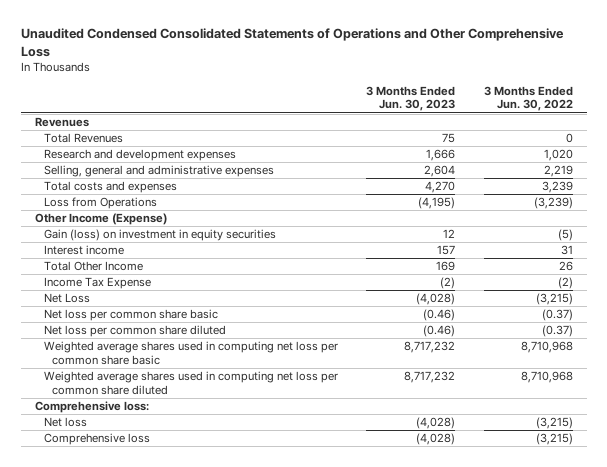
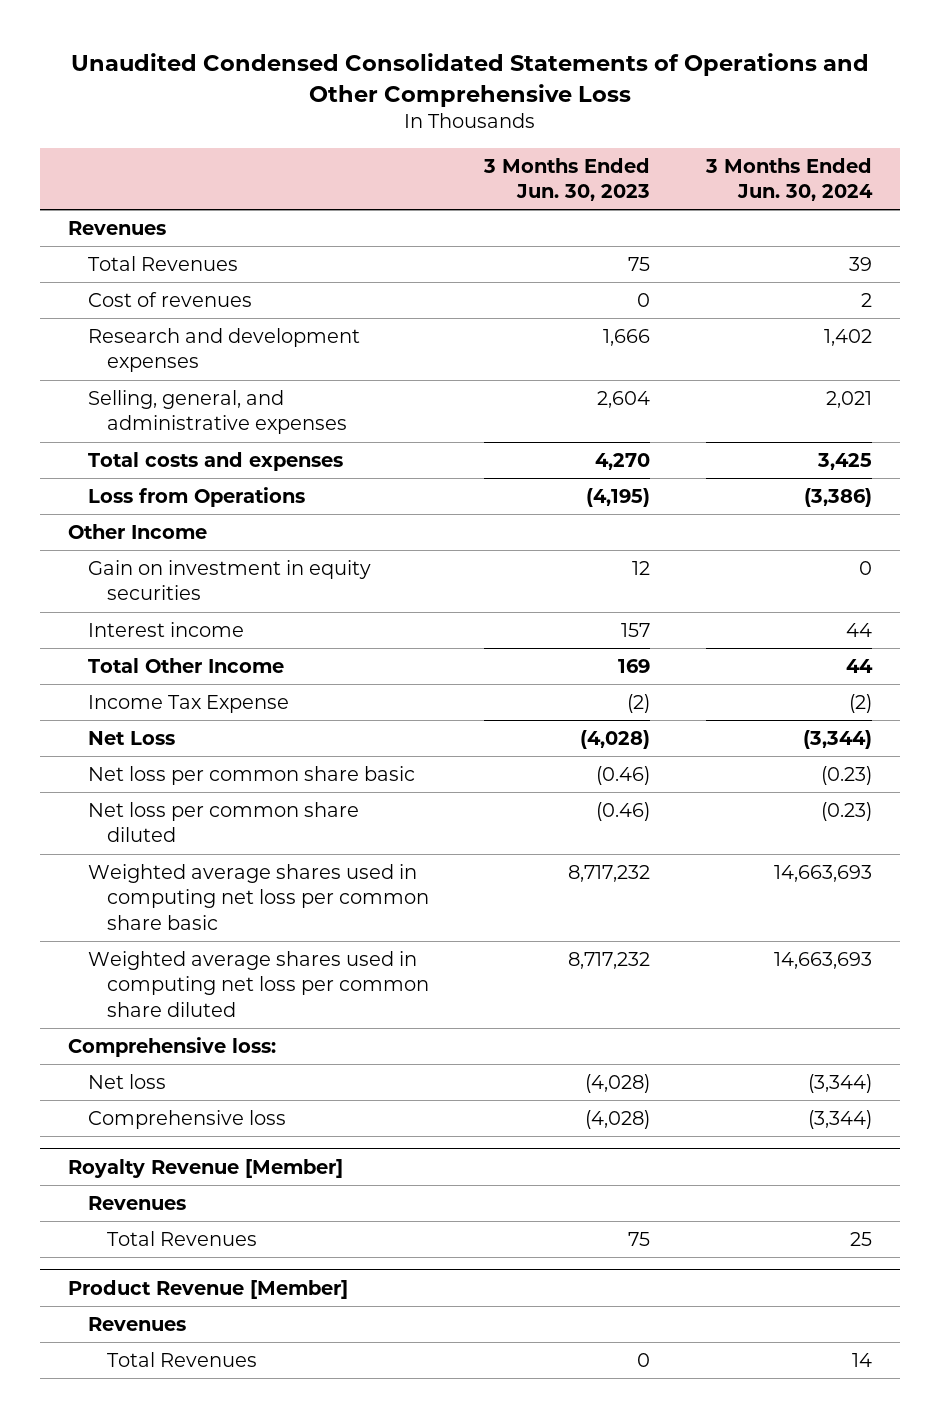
- | 3 Months Ended Jun. 30, 2023 | 3 Months Ended Jun. 30, 2022
+ | 3 Months Ended Jun. 30, 2023 | 3 Months Ended Jun. 30, 2024
+ Cost of revenues | 0 | 2
- Selling, general and administrative expenses | 2,604 | 2,219
+ Selling, general, and administrative expenses | 2,604 | 2,021
- Other Income (Expense)
- Gain (loss) on investment in equity securities | 12 | (5)
+ Other Income
+ Gain on investment in equity securities | 12 | 0
+ Royalty Revenue [Member]
+ Revenues
+ Total Revenues | 75 | 25
+ Product Revenue [Member]
+ Revenues
+ Total Revenues | 0 | 14

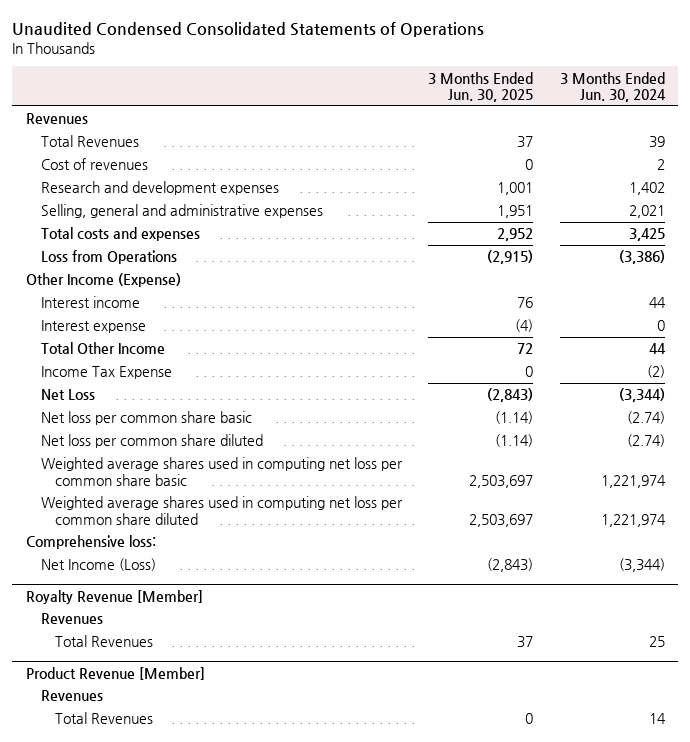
- Unaudited Condensed Consolidated Statements of Operations and Other Comprehensive Loss
+ Unaudited Condensed Consolidated Statements of Operations
- | 3 Months Ended Jun. 30, 2023 | 3 Months Ended Jun. 30, 2024
+ | 3 Months Ended Jun. 30, 2025 | 3 Months Ended Jun. 30, 2024
- Selling, general, and administrative expenses | 2,604 | 2,021
+ Selling, general and administrative expenses | 1,951 | 2,021
- Other Income
- Gain on investment in equity securities | 12 | 0
+ Other Income (Expense)
+ Interest expense | (4) | 0
- Net loss per common share basic | (0.46) | (0.23)
- Net loss per common share diluted | (0.46) | (0.23)
- Weighted average shares used in computing net loss per common share basic | 8,717,232 | 14,663,693
- Weighted average shares used in computing net loss per common share diluted | 8,717,232 | 14,663,693
+ Net loss per common share basic | (1.14) | (2.74)
+ Net loss per common share diluted | (1.14) | (2.74)
+ Weighted average shares used in computing net loss per common share basic | 2,503,697 | 1,221,974
+ Weighted average shares used in computing net loss per common share diluted | 2,503,697 | 1,221,974
- Net loss | (4,028) | (3,344)
- Comprehensive loss | (4,028) | (3,344)
+ Net Income (Loss) | (2,843) | (3,344)

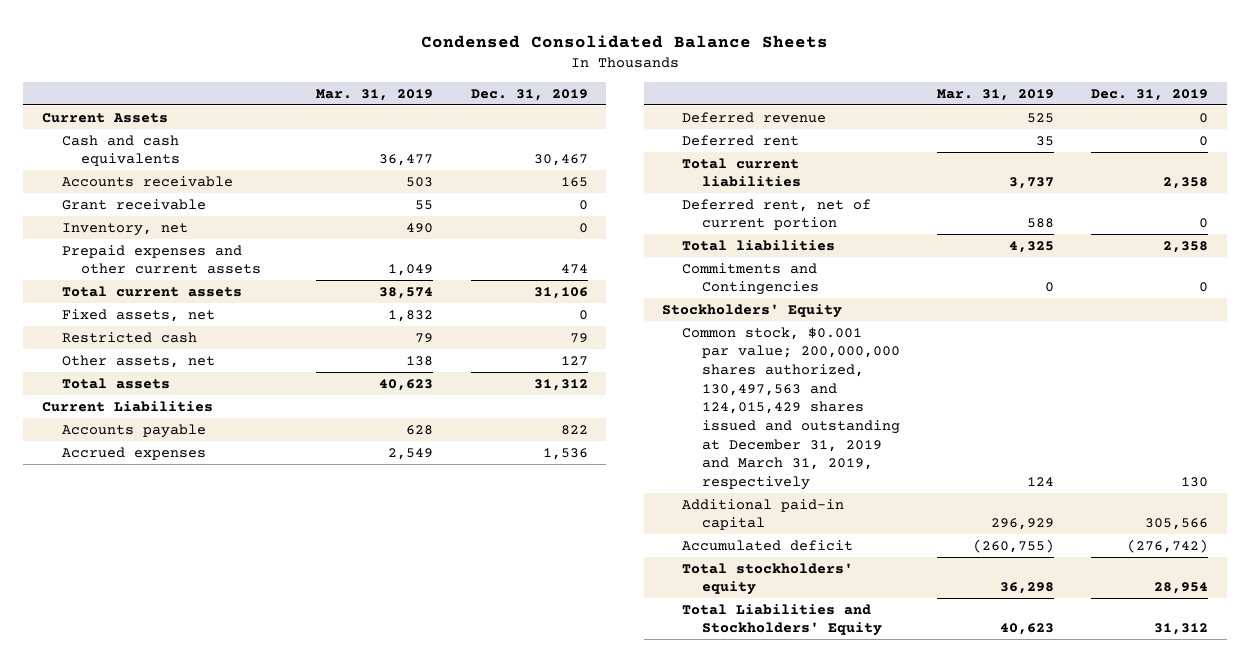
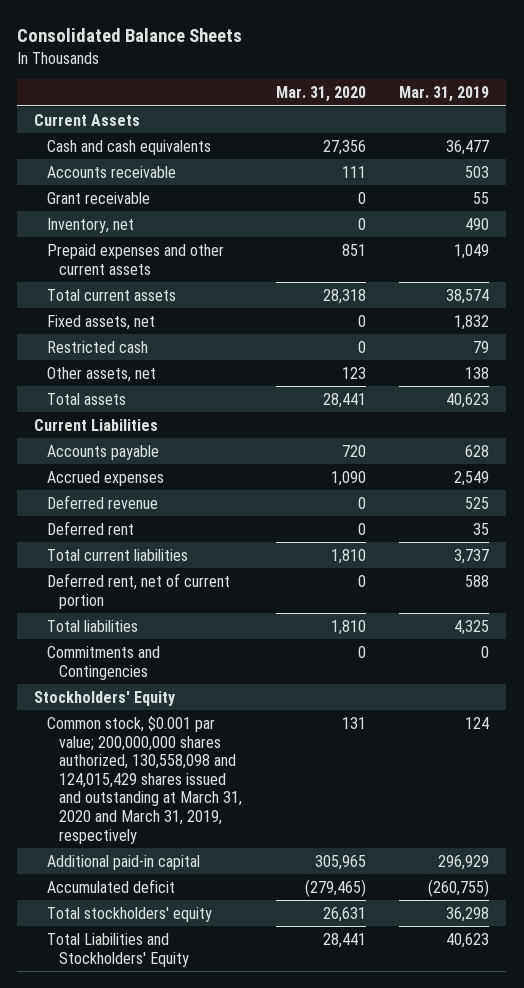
- Condensed Consolidated Balance Sheets
+ Consolidated Balance Sheets
- | Mar. 31, 2019 | Dec. 31, 2019
+ | Mar. 31, 2020 | Mar. 31, 2019
- Common stock, $0.001 par value; 200,000,000 shares authorized, 130,497,563 and 124,015,429 shares issued and outstanding at December 31, 2019 and March 31, 2019, respectively | 124 | 130
+ Common stock, $0.001 par value; 200,000,000 shares authorized, 130,558,098 and 124,015,429 shares issued and outstanding at March 31, 2020 and March 31, 2019, respectively | 131 | 124

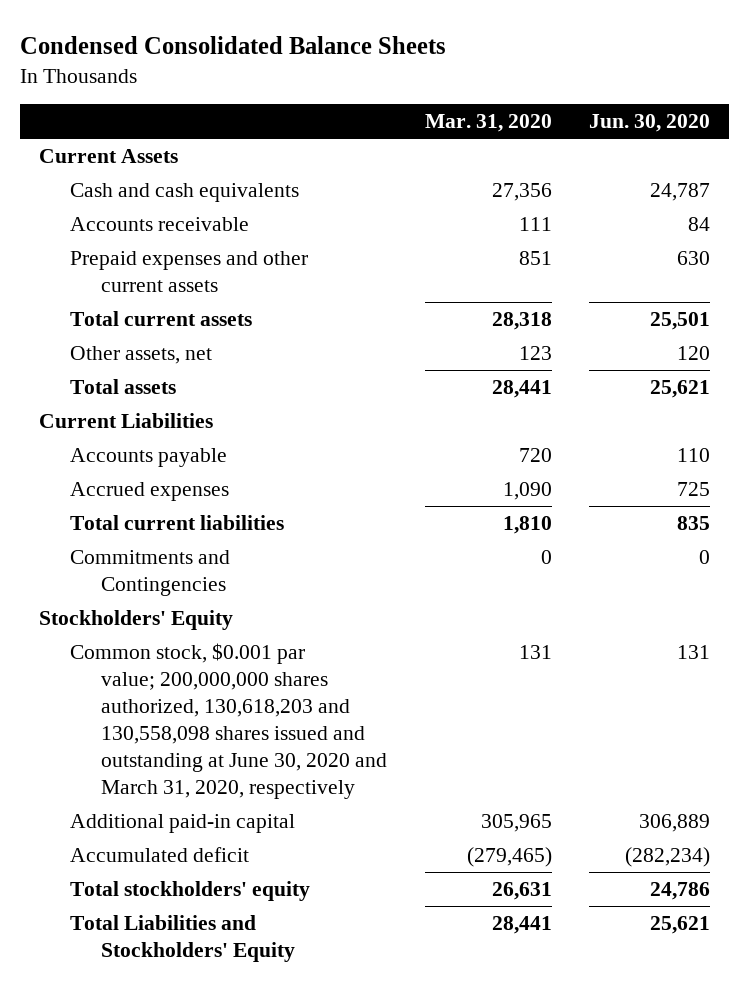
- Consolidated Balance Sheets
+ Condensed Consolidated Balance Sheets
- | Mar. 31, 2020 | Mar. 31, 2019
+ | Mar. 31, 2020 | Jun. 30, 2020
- Grant receivable | 0 | 55
- Inventory, net | 0 | 490
- Fixed assets, net | 0 | 1,832
- Restricted cash | 0 | 79
- Deferred revenue | 0 | 525
- Deferred rent | 0 | 35
- Deferred rent, net of current portion | 0 | 588
- Total liabilities | 1,810 | 4,325
- Common stock, $0.001 par value; 200,000,000 shares authorized, 130,558,098 and 124,015,429 shares issued and outstanding at March 31, 2020 and March 31, 2019, respectively | 131 | 124
+ Common stock, $0.001 par value; 200,000,000 shares authorized, 130,618,203 and 130,558,098 shares issued and outstanding at June 30, 2020 and March 31, 2020, respectively | 131 | 131

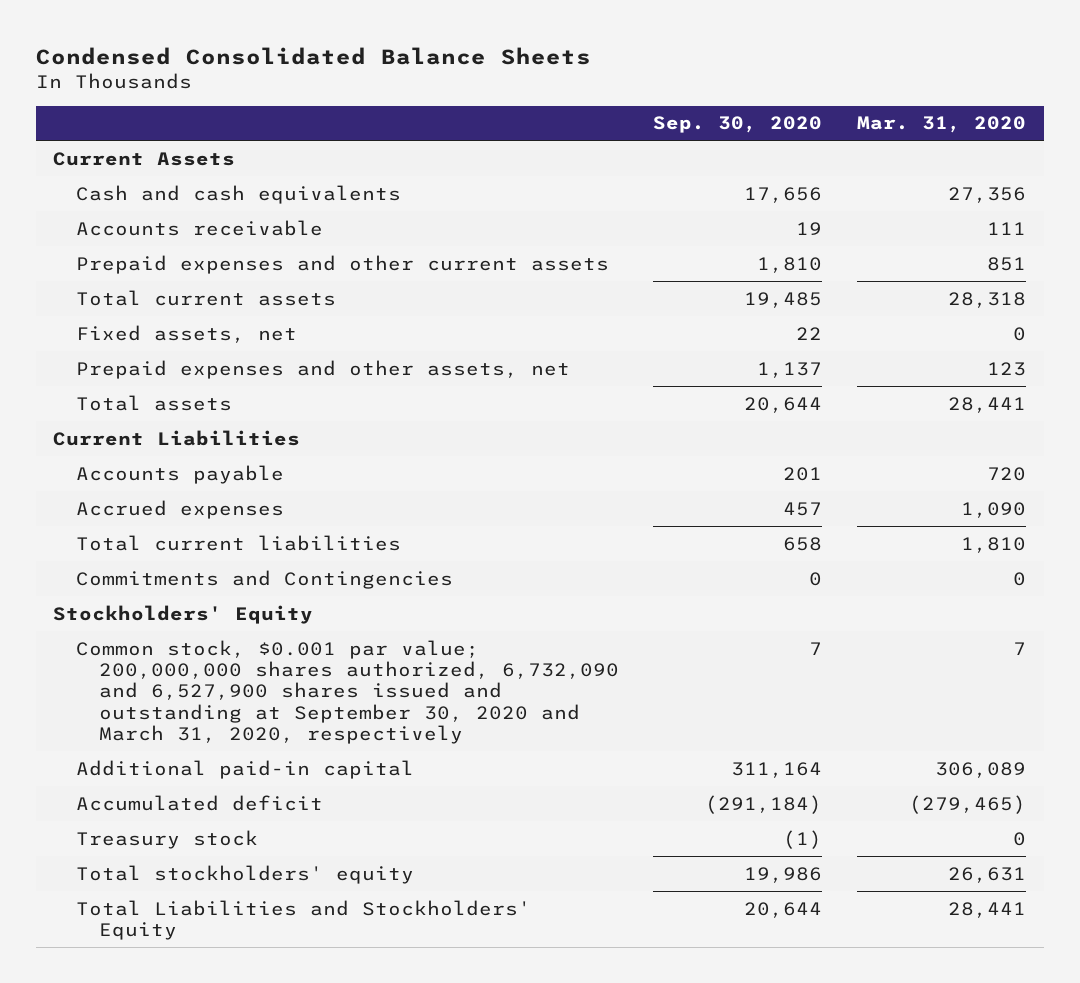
- | Mar. 31, 2020 | Jun. 30, 2020
+ | Sep. 30, 2020 | Mar. 31, 2020
- Other assets, net | 123 | 120
+ Fixed assets, net | 22 | 0
+ Prepaid expenses and other assets, net | 1,137 | 123
- Common stock, $0.001 par value; 200,000,000 shares authorized, 130,618,203 and 130,558,098 shares issued and outstanding at June 30, 2020 and March 31, 2020, respectively | 131 | 131
- Additional paid-in capital | 305,965 | 306,889
+ Common stock, $0.001 par value; 200,000,000 shares authorized, 6,732,090 and 6,527,900 shares issued and outstanding at September 30, 2020 and March 31, 2020, respectively | 7 | 7
+ Additional paid-in capital | 311,164 | 306,089
+ Treasury stock | (1) | 0

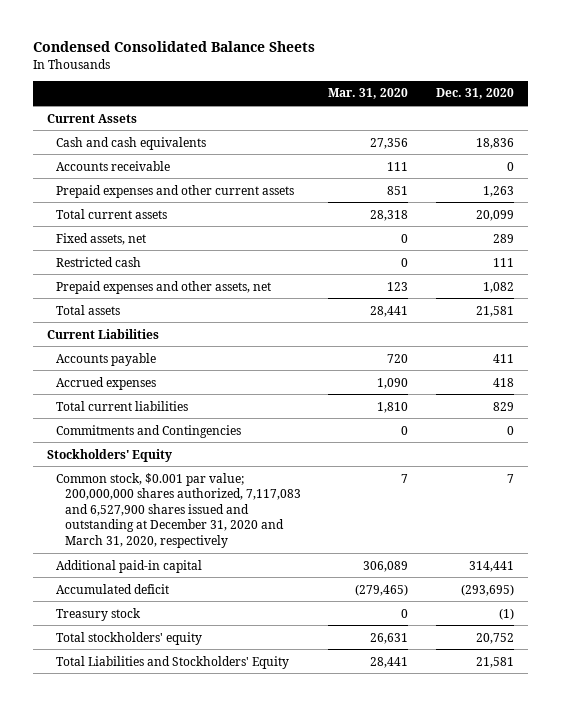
- | Sep. 30, 2020 | Mar. 31, 2020
+ | Mar. 31, 2020 | Dec. 31, 2020
+ Restricted cash | 0 | 111
- Common stock, $0.001 par value; 200,000,000 shares authorized, 6,732,090 and 6,527,900 shares issued and outstanding at September 30, 2020 and March 31, 2020, respectively | 7 | 7
+ Common stock, $0.001 par value; 200,000,000 shares authorized, 7,117,083 and 6,527,900 shares issued and outstanding at December 31, 2020 and March 31, 2020, respectively | 7 | 7

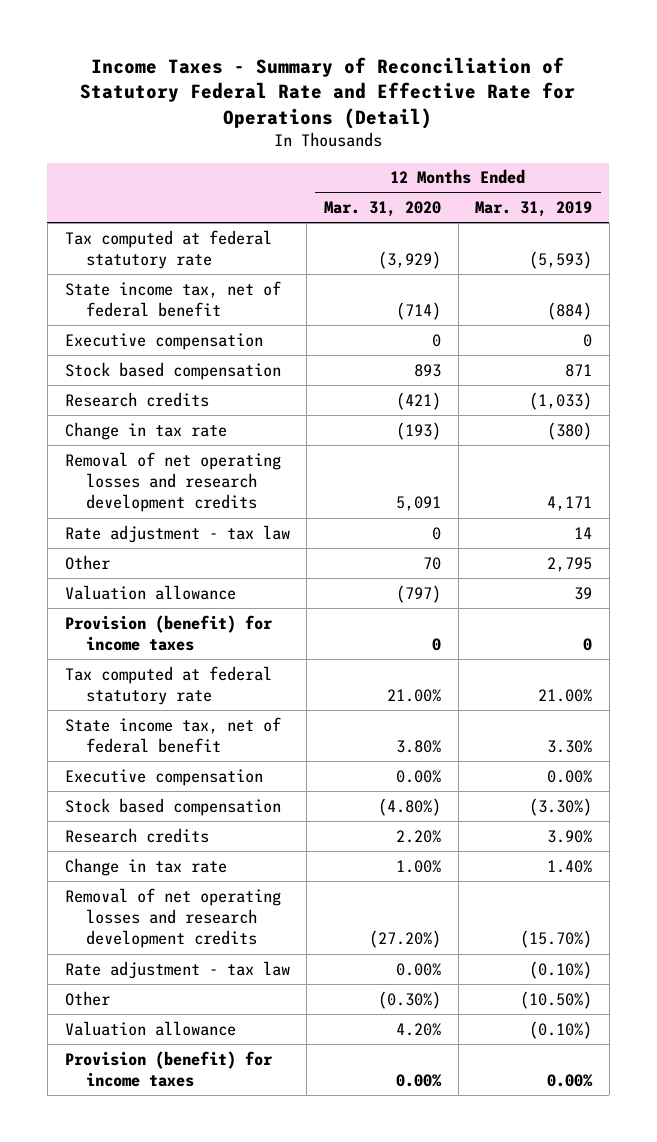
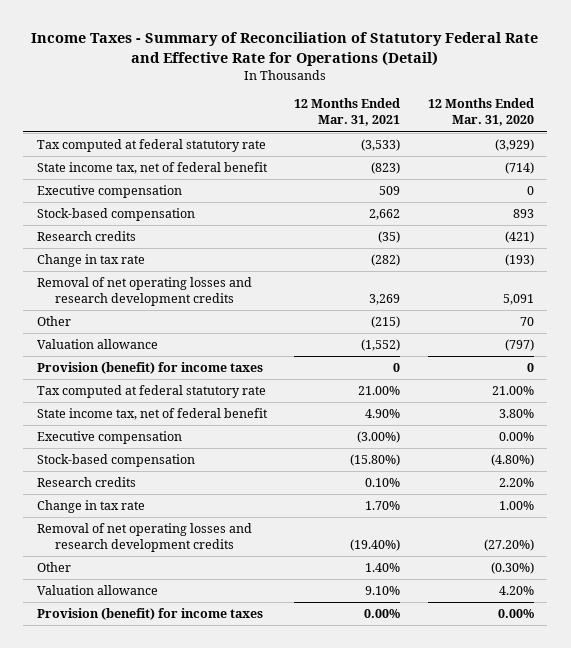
- | 12 Months Ended Mar. 31, 2020 | 12 Months Ended Mar. 31, 2019
+ | 12 Months Ended Mar. 31, 2021 | 12 Months Ended Mar. 31, 2020
- Stock based compensation | 893 | 871
+ Stock-based compensation | 2,662 | 893
- Rate adjustment - tax law | 0 | 14
- Stock based compensation | (4.80%) | (3.30%)
+ Stock-based compensation | (15.80%) | (4.80%)
- Rate adjustment - tax law | 0.00% | (0.10%)

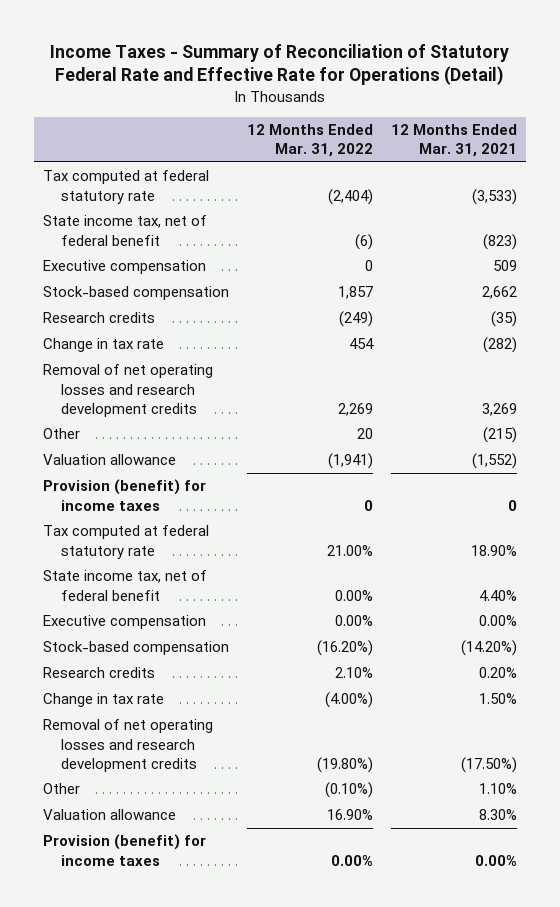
- | 12 Months Ended Mar. 31, 2021 | 12 Months Ended Mar. 31, 2020
+ | 12 Months Ended Mar. 31, 2022 | 12 Months Ended Mar. 31, 2021
- Tax computed at federal statutory rate | 21.00% | 21.00%
- State income tax, net of federal benefit | 4.90% | 3.80%
- Executive compensation | (3.00%) | 0.00%
- Stock-based compensation | (15.80%) | (4.80%)
- Research credits | 0.10% | 2.20%
- Change in tax rate | 1.70% | 1.00%
- Removal of net operating losses and research development credits | (19.40%) | (27.20%)
- Other | 1.40% | (0.30%)
- Valuation allowance | 9.10% | 4.20%
+ Tax computed at federal statutory rate | 21.00% | 18.90%
+ State income tax, net of federal benefit | 0.00% | 4.40%
+ Executive compensation | 0.00% | 0.00%
+ Stock-based compensation | (16.20%) | (14.20%)
+ Research credits | 2.10% | 0.20%
+ Change in tax rate | (4.00%) | 1.50%
+ Removal of net operating losses and research development credits | (19.80%) | (17.50%)
+ Other | (0.10%) | 1.10%
+ Valuation allowance | 16.90% | 8.30%

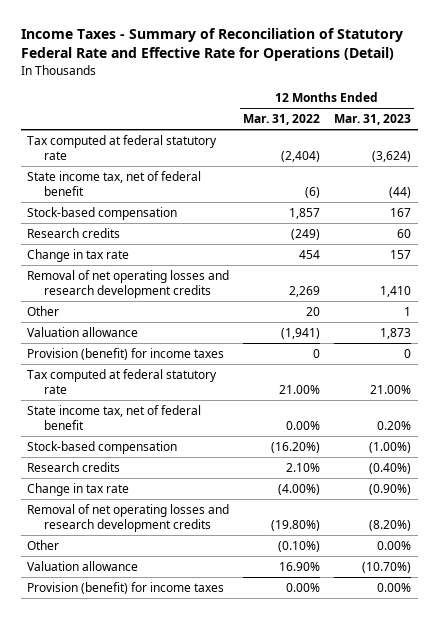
- | 12 Months Ended Mar. 31, 2022 | 12 Months Ended Mar. 31, 2021
+ | 12 Months Ended Mar. 31, 2022 | 12 Months Ended Mar. 31, 2023
- Executive compensation | 0 | 509
- Executive compensation | 0.00% | 0.00%

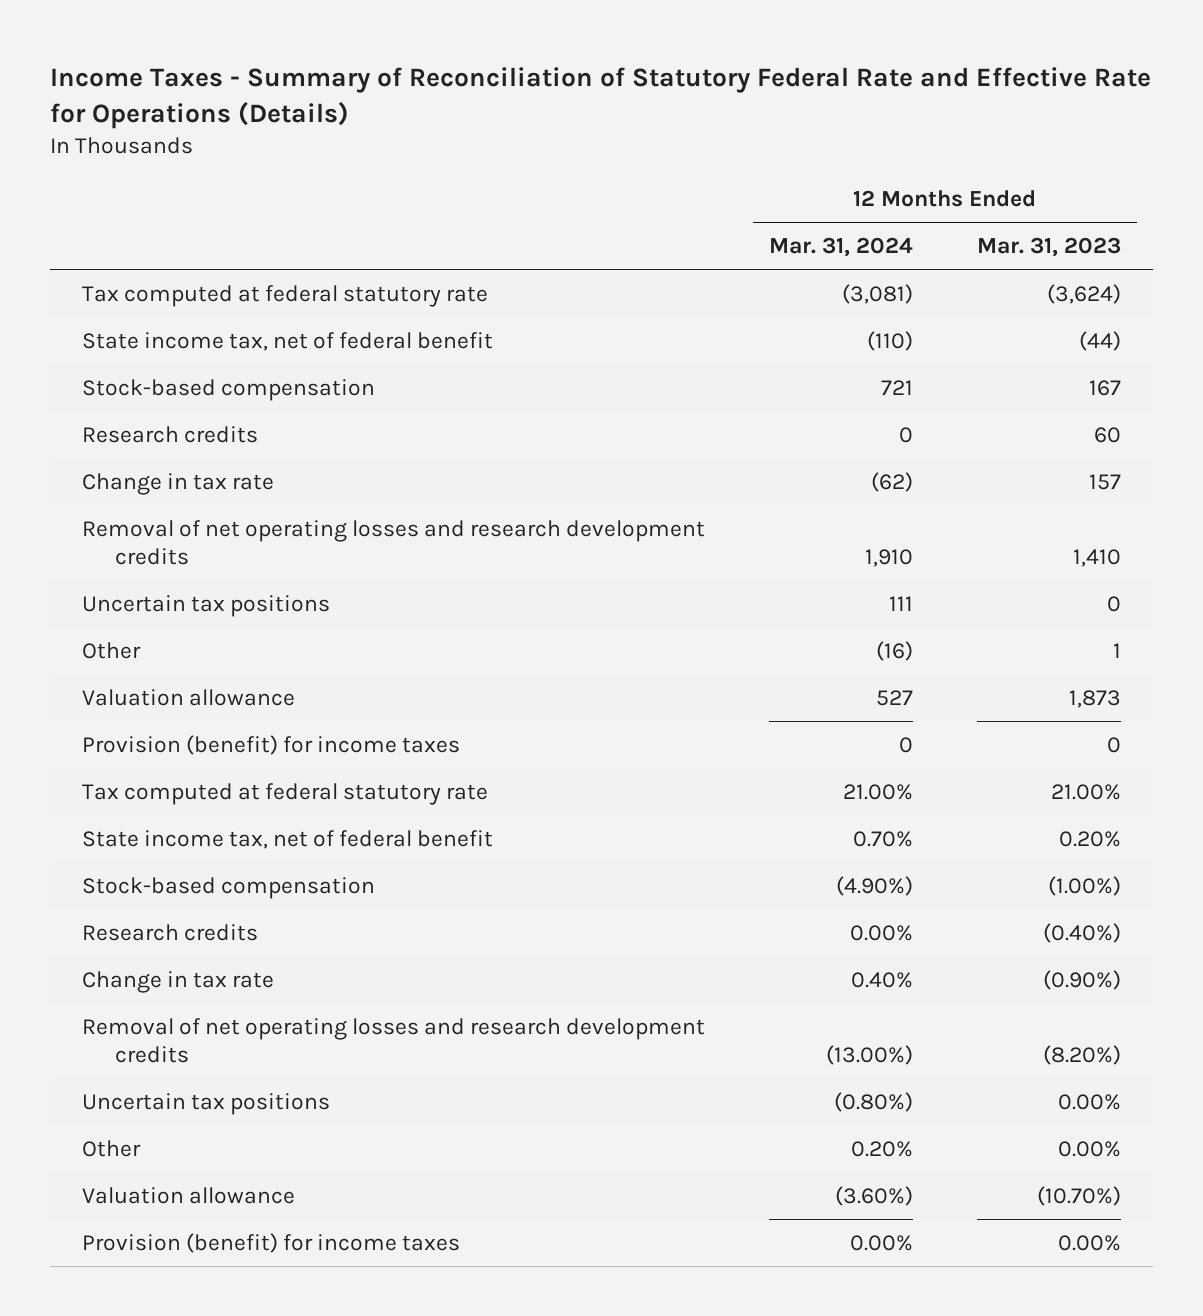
- Income Taxes - Summary of Reconciliation of Statutory Federal Rate and Effective Rate for Operations (Detail)
+ Income Taxes - Summary of Reconciliation of Statutory Federal Rate and Effective Rate for Operations (Details)
- | 12 Months Ended Mar. 31, 2022 | 12 Months Ended Mar. 31, 2023
+ | 12 Months Ended Mar. 31, 2024 | 12 Months Ended Mar. 31, 2023
+ Uncertain tax positions | 111 | 0
+ Uncertain tax positions | (0.80%) | 0.00%

